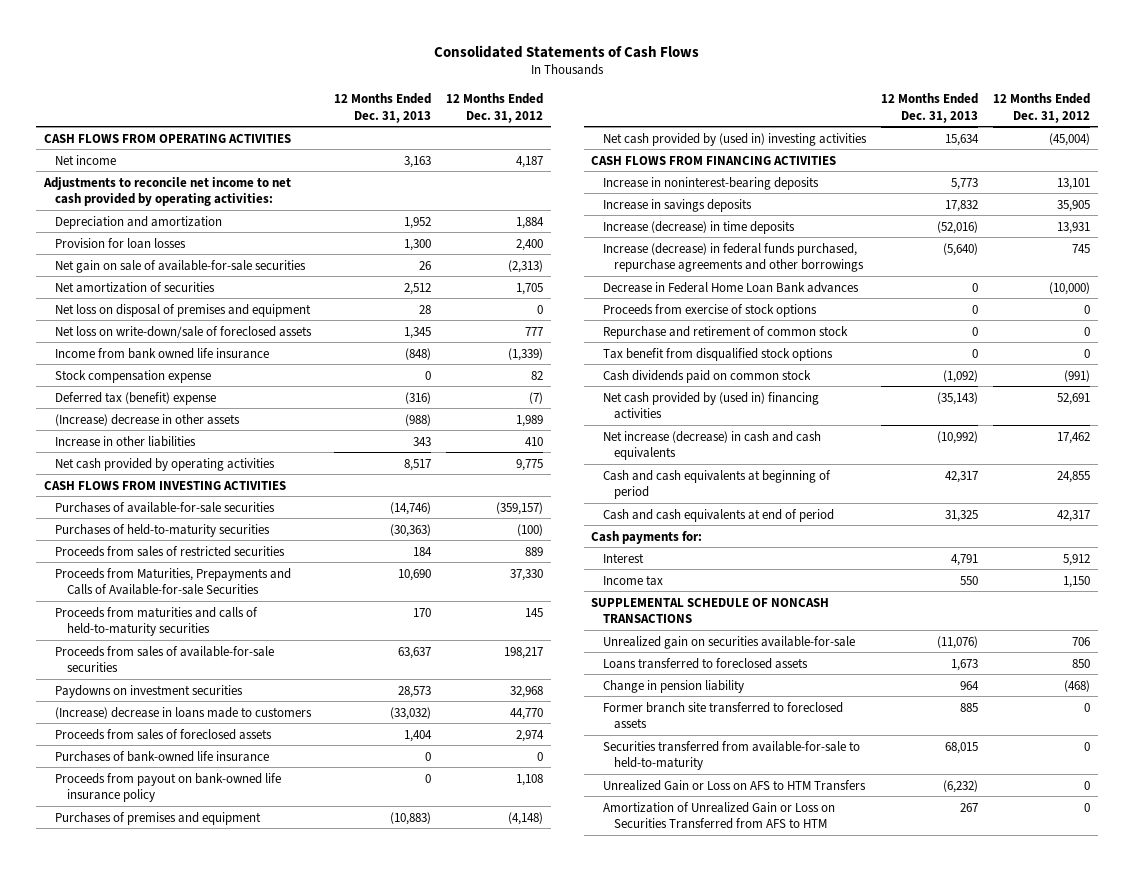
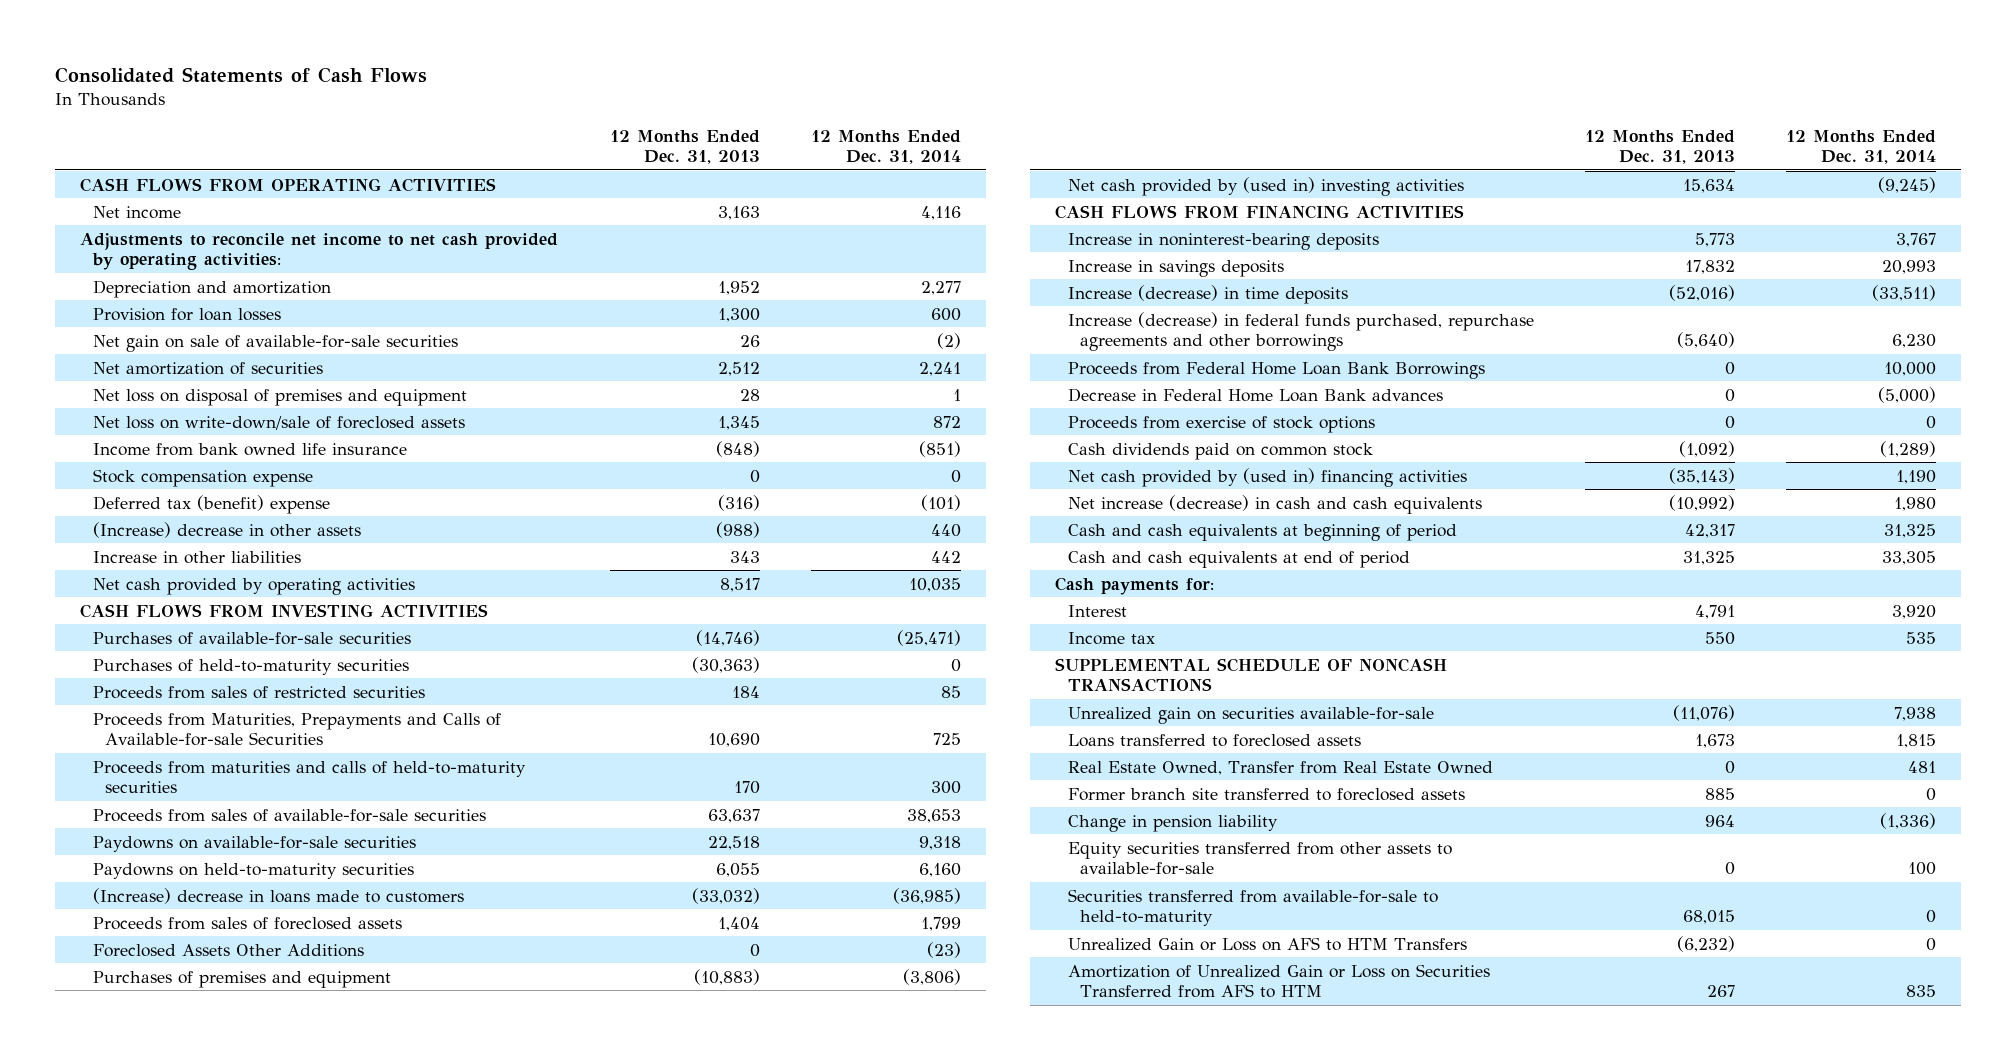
- | 12 Months Ended Dec. 31, 2013 | 12 Months Ended Dec. 31, 2012
+ | 12 Months Ended Dec. 31, 2013 | 12 Months Ended Dec. 31, 2014
- Paydowns on investment securities | 28,573 | 32,968
+ Paydowns on available-for-sale securities | 22,518 | 9,318
+ Paydowns on held-to-maturity securities | 6,055 | 6,160
- Purchases of bank-owned life insurance | 0 | 0
- Proceeds from payout on bank-owned life insurance policy | 0 | 1,108
+ Foreclosed Assets Other Additions | 0 | (23)
+ Proceeds from Federal Home Loan Bank Borrowings | 0 | 10,000
- Repurchase and retirement of common stock | 0 | 0
- Tax benefit from disqualified stock options | 0 | 0
+ Real Estate Owned, Transfer from Real Estate Owned | 0 | 481
moved down: Change in pension liability | 964 | (1,336)
+ Equity securities transferred from other assets to available-for-sale | 0 | 100

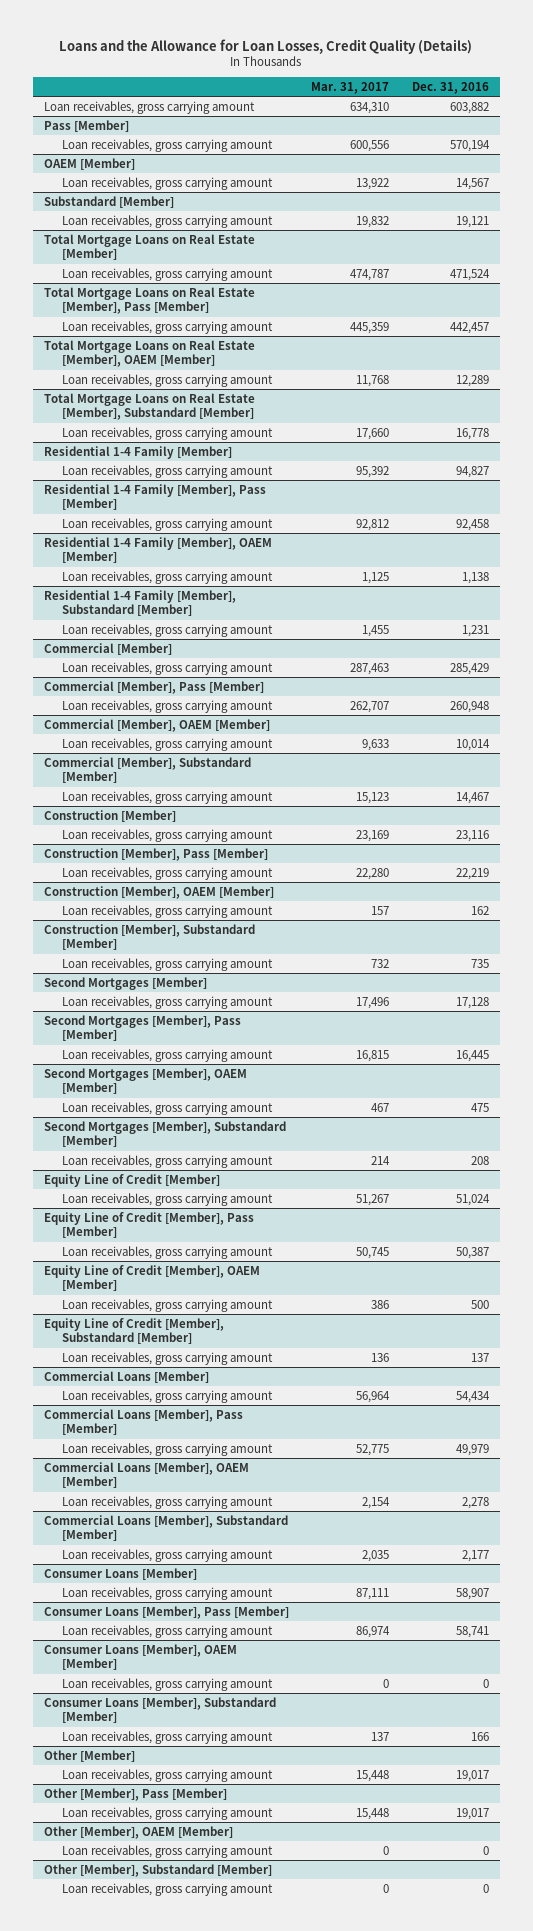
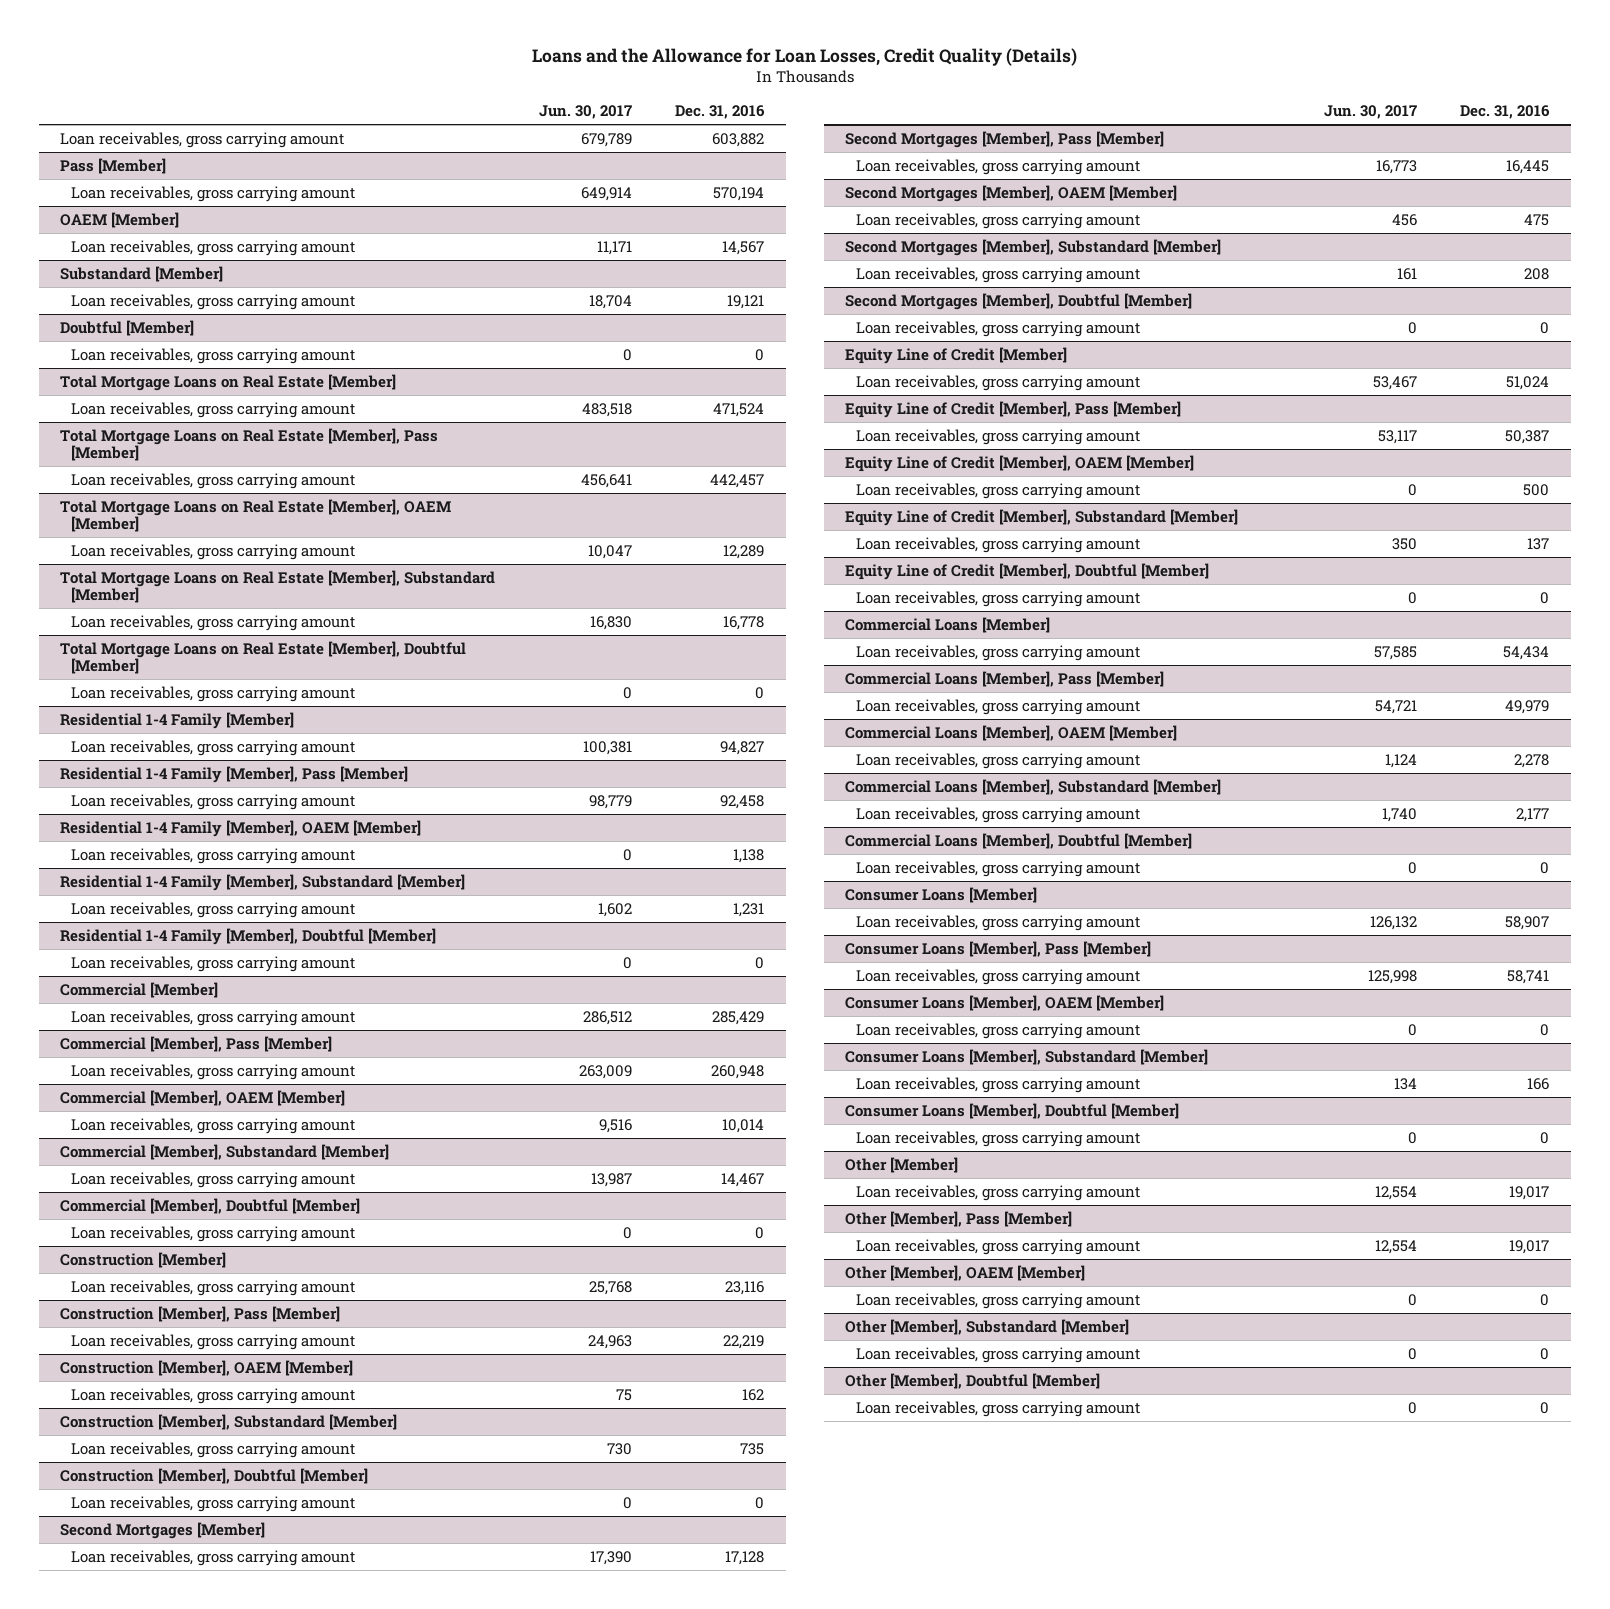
- | Mar. 31, 2017 | Dec. 31, 2016
+ | Jun. 30, 2017 | Dec. 31, 2016
+ Doubtful [Member]
+ Loan receivables, gross carrying amount | 0 | 0
+ Total Mortgage Loans on Real Estate [Member], Doubtful [Member]
+ Loan receivables, gross carrying amount | 0 | 0
+ Residential 1-4 Family [Member], Doubtful [Member]
+ Loan receivables, gross carrying amount | 0 | 0
+ Commercial [Member], Doubtful [Member]
+ Loan receivables, gross carrying amount | 0 | 0
+ Construction [Member], Doubtful [Member]
+ Loan receivables, gross carrying amount | 0 | 0
+ Second Mortgages [Member], Doubtful [Member]
+ Loan receivables, gross carrying amount | 0 | 0
+ Equity Line of Credit [Member], Doubtful [Member]
+ Loan receivables, gross carrying amount | 0 | 0
+ Commercial Loans [Member], Doubtful [Member]
+ Loan receivables, gross carrying amount | 0 | 0
+ Consumer Loans [Member], Doubtful [Member]
+ Loan receivables, gross carrying amount | 0 | 0
+ Other [Member], Doubtful [Member]
+ Loan receivables, gross carrying amount | 0 | 0

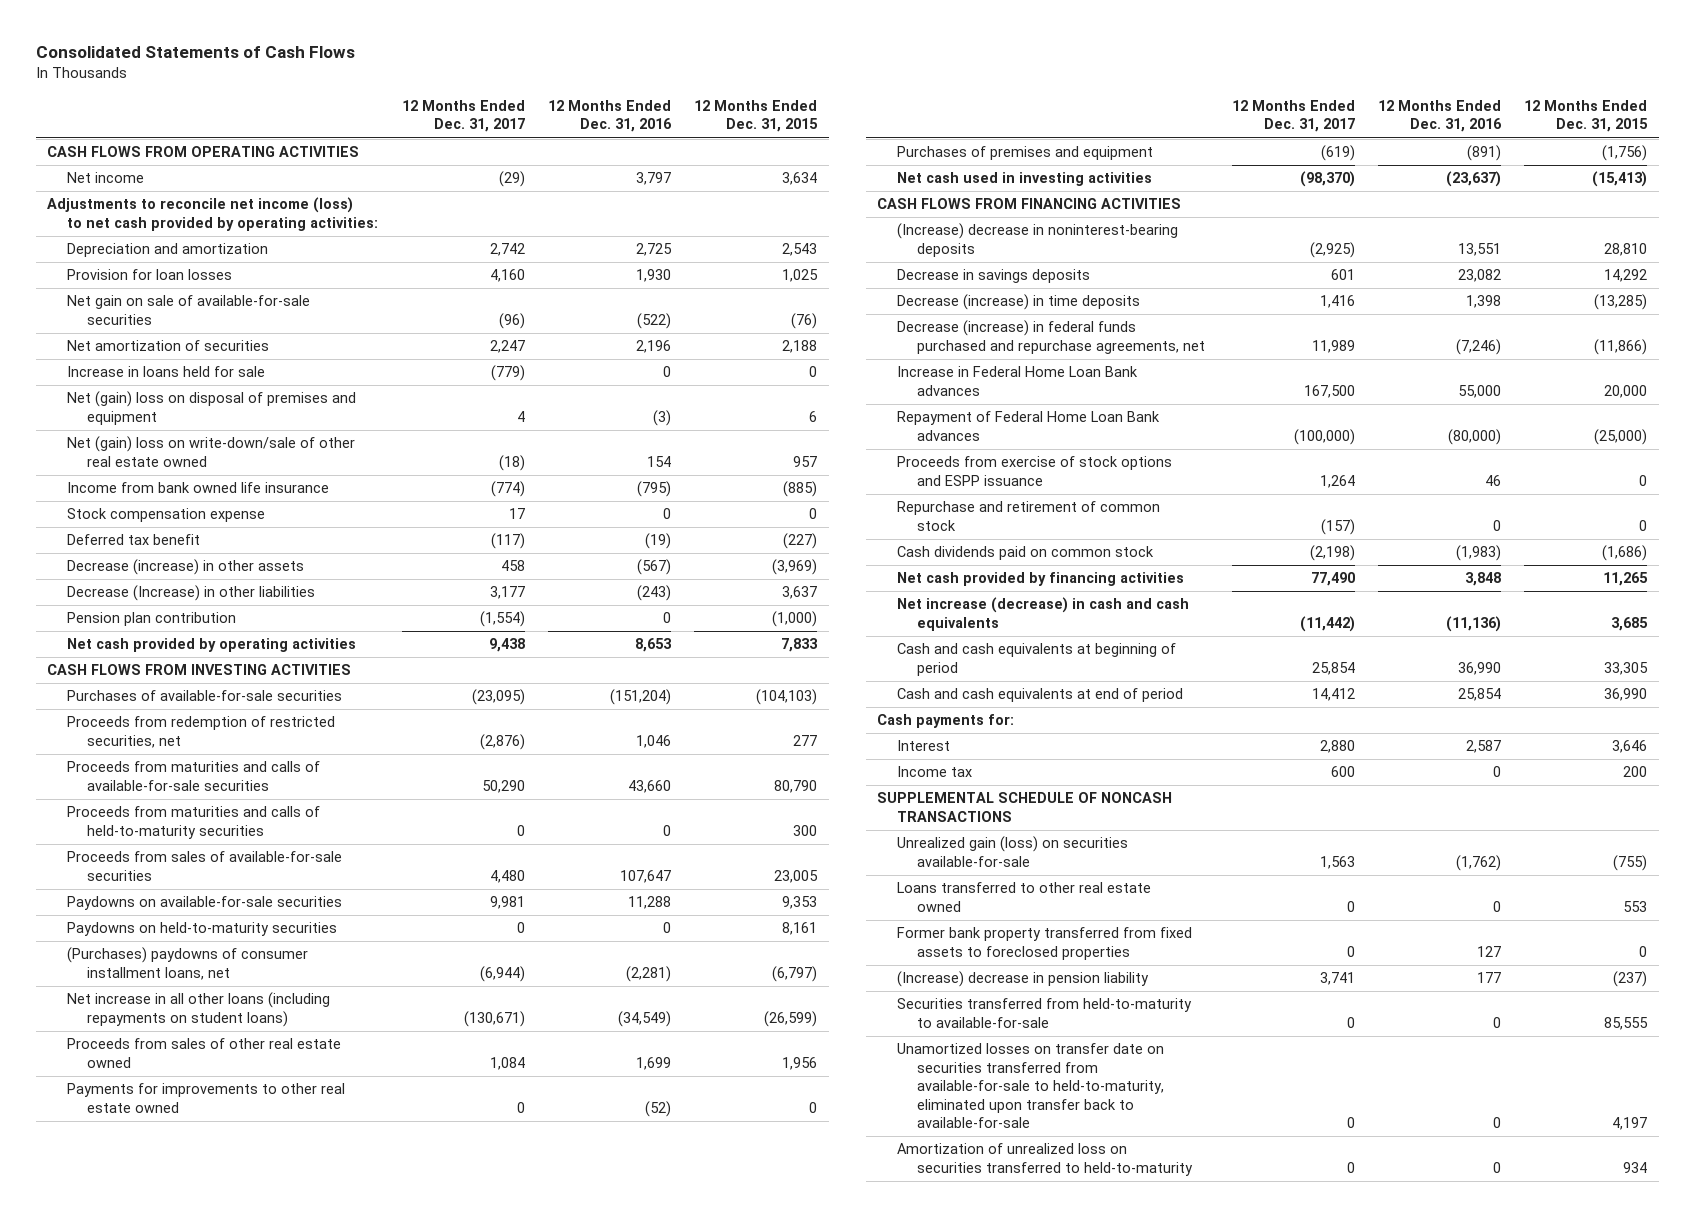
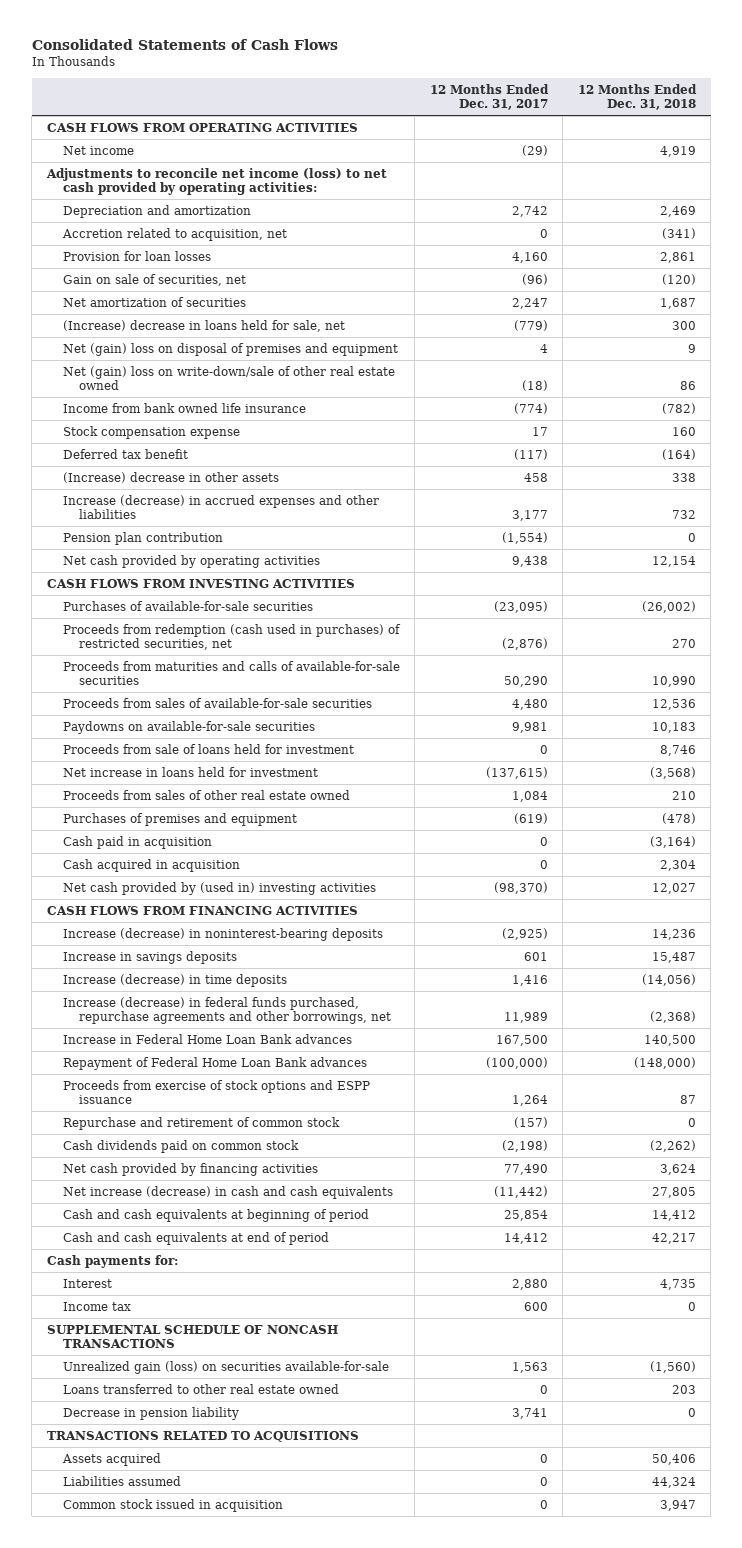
- | 12 Months Ended Dec. 31, 2017 | 12 Months Ended Dec. 31, 2016 | 12 Months Ended Dec. 31, 2015
+ | 12 Months Ended Dec. 31, 2017 | 12 Months Ended Dec. 31, 2018
+ Accretion related to acquisition, net | 0 | (341)
- Net gain on sale of available-for-sale securities | (96) | (522) | (76)
+ Gain on sale of securities, net | (96) | (120)
- Increase in loans held for sale | (779) | 0 | 0
+ (Increase) decrease in loans held for sale, net | (779) | 300
- Decrease (increase) in other assets | 458 | (567) | (3,969)
- Decrease (Increase) in other liabilities | 3,177 | (243) | 3,637
+ (Increase) decrease in other assets | 458 | 338
+ Increase (decrease) in accrued expenses and other liabilities | 3,177 | 732
- Proceeds from redemption of restricted securities, net | (2,876) | 1,046 | 277
+ Proceeds from redemption (cash used in purchases) of restricted securities, net | (2,876) | 270
- Proceeds from maturities and calls of held-to-maturity securities | 0 | 0 | 300
- Paydowns on held-to-maturity securities | 0 | 0 | 8,161
- (Purchases) paydowns of consumer installment loans, net | (6,944) | (2,281) | (6,797)
- Net increase in all other loans (including repayments on student loans) | (130,671) | (34,549) | (26,599)
+ Proceeds from sale of loans held for investment | 0 | 8,746
+ Net increase in loans held for investment | (137,615) | (3,568)
- Payments for improvements to other real estate owned | 0 | (52) | 0
- Net cash used in investing activities | (98,370) | (23,637) | (15,413)
+ Cash paid in acquisition | 0 | (3,164)
+ Cash acquired in acquisition | 0 | 2,304
+ Net cash provided by (used in) investing activities | (98,370) | 12,027
- (Increase) decrease in noninterest-bearing deposits | (2,925) | 13,551 | 28,810
- Decrease in savings deposits | 601 | 23,082 | 14,292
- Decrease (increase) in time deposits | 1,416 | 1,398 | (13,285)
- Decrease (increase) in federal funds purchased and repurchase agreements, net | 11,989 | (7,246) | (11,866)
+ Increase (decrease) in noninterest-bearing deposits | (2,925) | 14,236
+ Increase in savings deposits | 601 | 15,487
+ Increase (decrease) in time deposits | 1,416 | (14,056)
+ Increase (decrease) in federal funds purchased, repurchase agreements and other borrowings, net | 11,989 | (2,368)
- Former bank property transferred from fixed assets to foreclosed properties | 0 | 127 | 0
- (Increase) decrease in pension liability | 3,741 | 177 | (237)
- Securities transferred from held-to-maturity to available-for-sale | 0 | 0 | 85,555
- Unamortized losses on transfer date on securities transferred from available-for-sale to held-to-maturity, eliminated upon transfer back to available-for-sale | 0 | 0 | 4,197
- Amortization of unrealized loss on securities transferred to held-to-maturity | 0 | 0 | 934
+ Decrease in pension liability | 3,741 | 0
+ TRANSACTIONS RELATED TO ACQUISITIONS
+ Assets acquired | 0 | 50,406
+ Liabilities assumed | 0 | 44,324
+ Common stock issued in acquisition | 0 | 3,947

